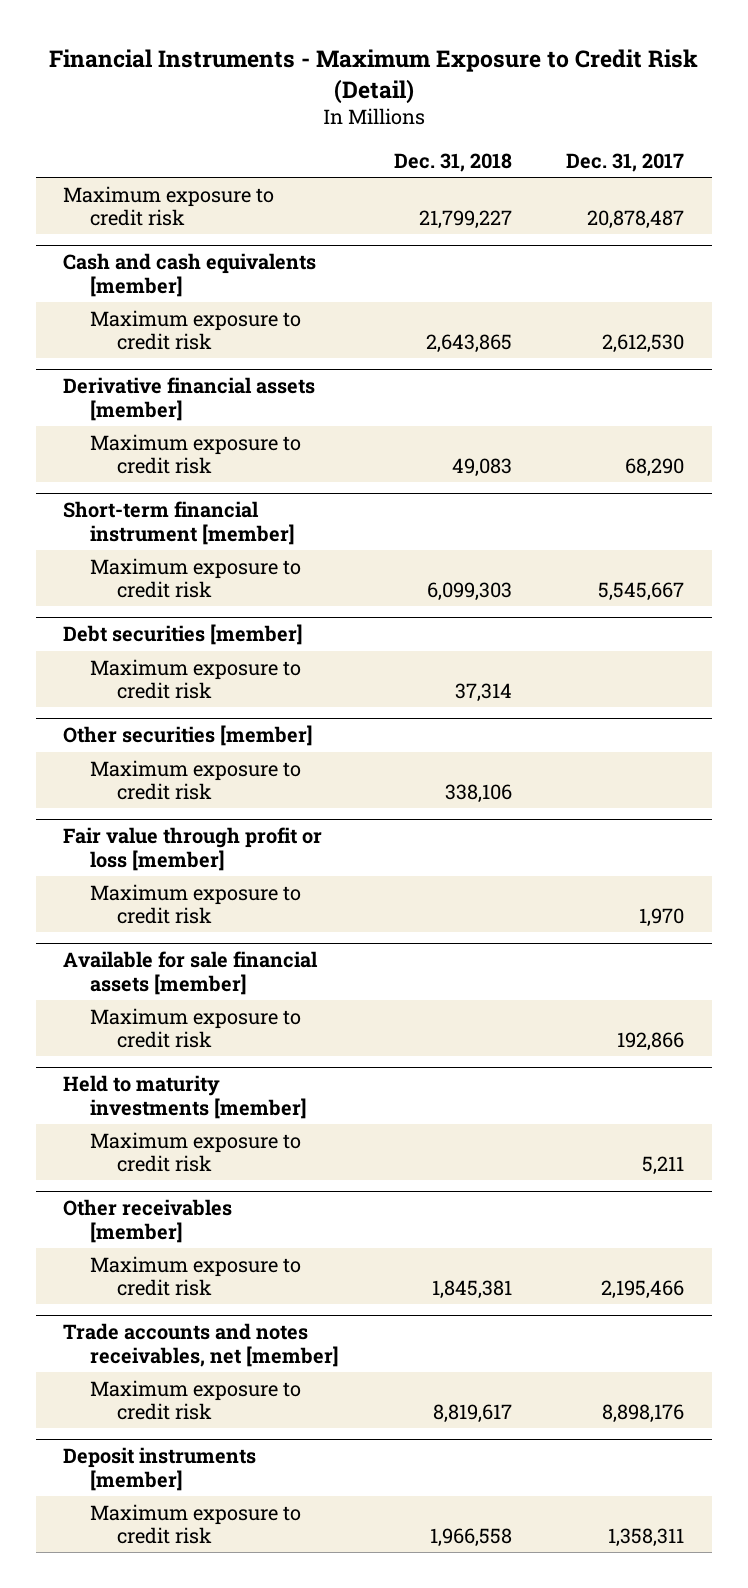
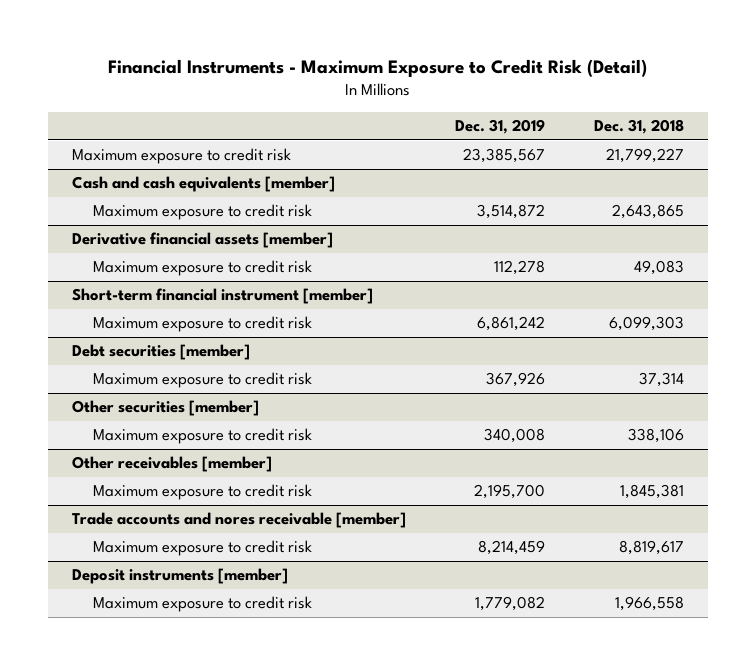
- | Dec. 31, 2018 | Dec. 31, 2017
+ | Dec. 31, 2019 | Dec. 31, 2018
- Fair value through profit or loss [member]
- Maximum exposure to credit risk | | 1,970
- Available for sale financial assets [member]
- Maximum exposure to credit risk | | 192,866
- Held to maturity investments [member]
- Maximum exposure to credit risk | | 5,211
- Trade accounts and notes receivables, net [member]
+ Trade accounts and nores receivable [member]

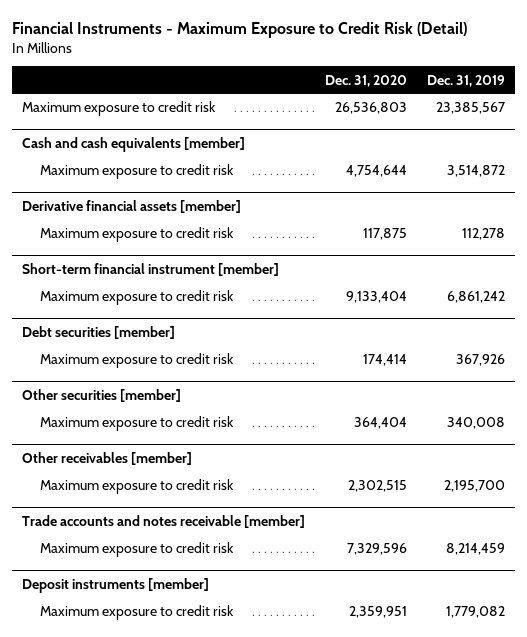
- | Dec. 31, 2019 | Dec. 31, 2018
+ | Dec. 31, 2020 | Dec. 31, 2019
- Trade accounts and nores receivable [member]
+ Trade accounts and notes receivable [member]

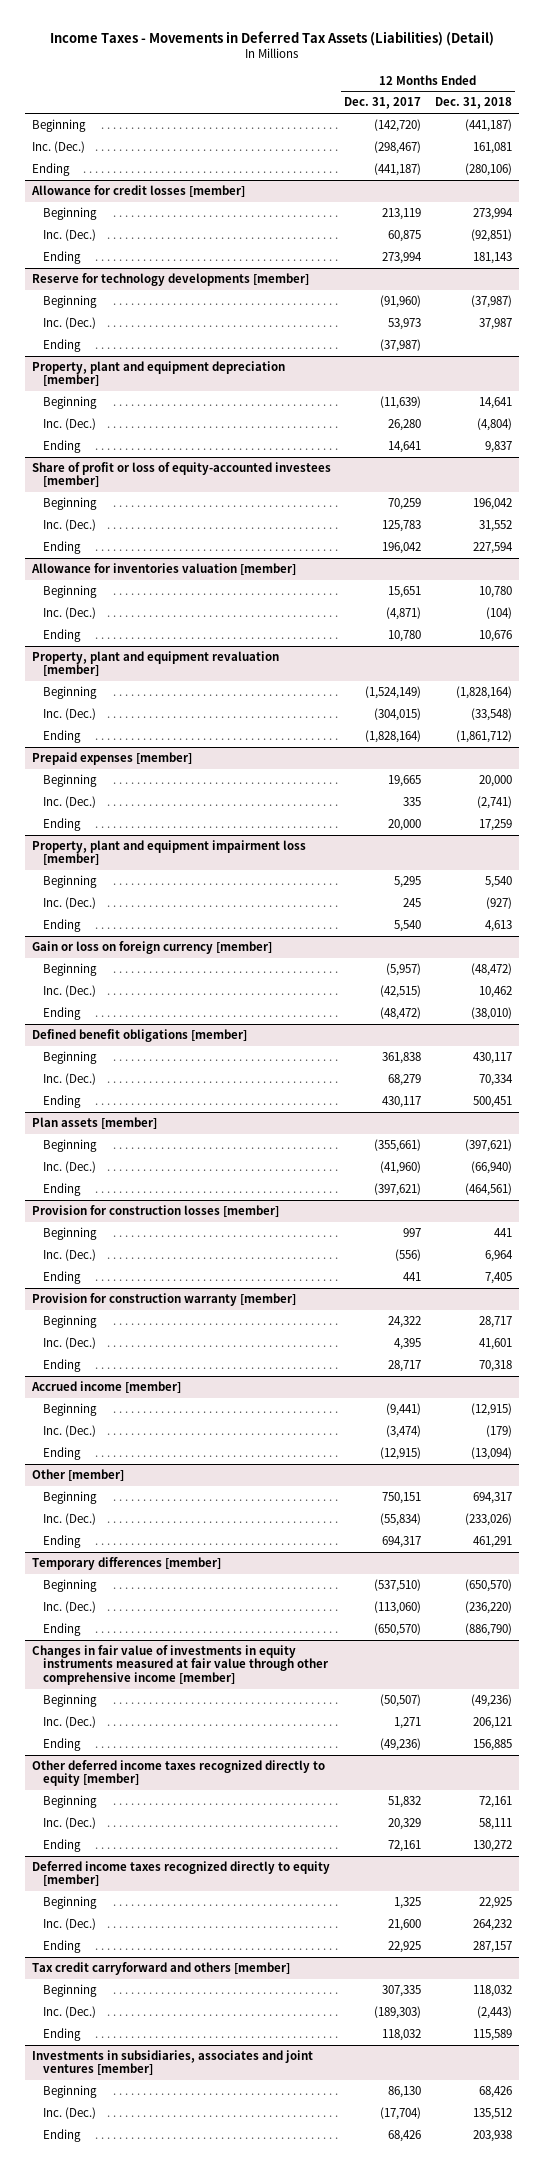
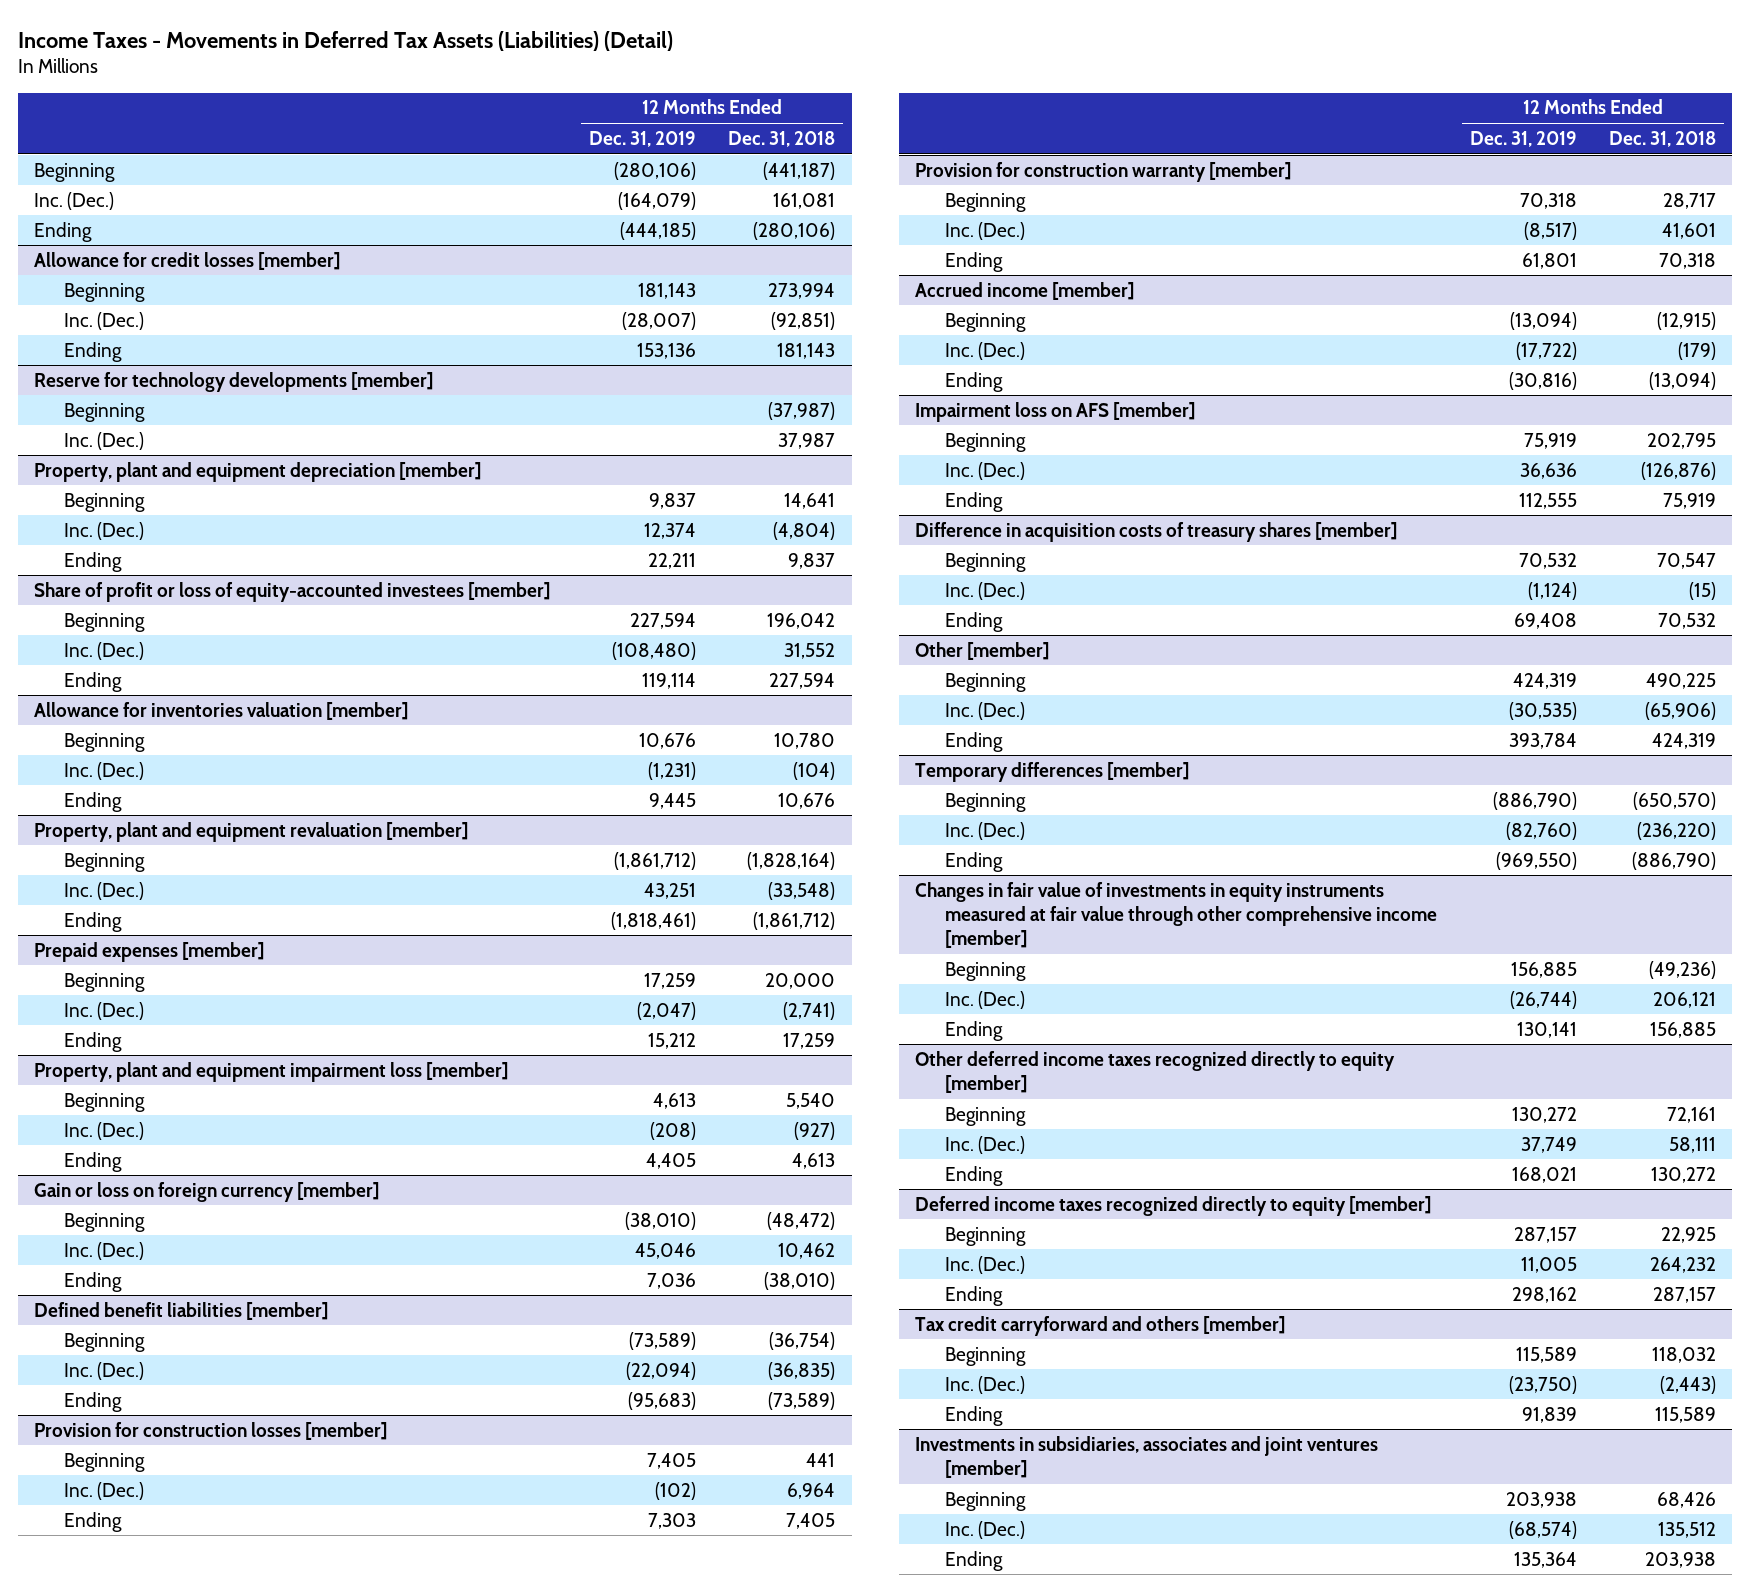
- | 12 Months Ended Dec. 31, 2017 | 12 Months Ended Dec. 31, 2018
+ | 12 Months Ended Dec. 31, 2019 | 12 Months Ended Dec. 31, 2018
@ Reserve for technology developments [member]
- Ending | (37,987) |
- Defined benefit obligations [member]
- Beginning | 361,838 | 430,117
- Inc. (Dec.) | 68,279 | 70,334
- Ending | 430,117 | 500,451
- Plan assets [member]
- Beginning | (355,661) | (397,621)
- Inc. (Dec.) | (41,960) | (66,940)
- Ending | (397,621) | (464,561)
+ Defined benefit liabilities [member]
+ Beginning | (73,589) | (36,754)
+ Inc. (Dec.) | (22,094) | (36,835)
+ Ending | (95,683) | (73,589)
+ Impairment loss on AFS [member]
+ Beginning | 75,919 | 202,795
+ Inc. (Dec.) | 36,636 | (126,876)
+ Ending | 112,555 | 75,919
+ Difference in acquisition costs of treasury shares [member]
+ Beginning | 70,532 | 70,547
+ Inc. (Dec.) | (1,124) | (15)
+ Ending | 69,408 | 70,532
@ Other [member]
- Beginning | 750,151 | 694,317
- Inc. (Dec.) | (55,834) | (233,026)
- Ending | 694,317 | 461,291
+ Beginning | 424,319 | 490,225
+ Inc. (Dec.) | (30,535) | (65,906)
+ Ending | 393,784 | 424,319

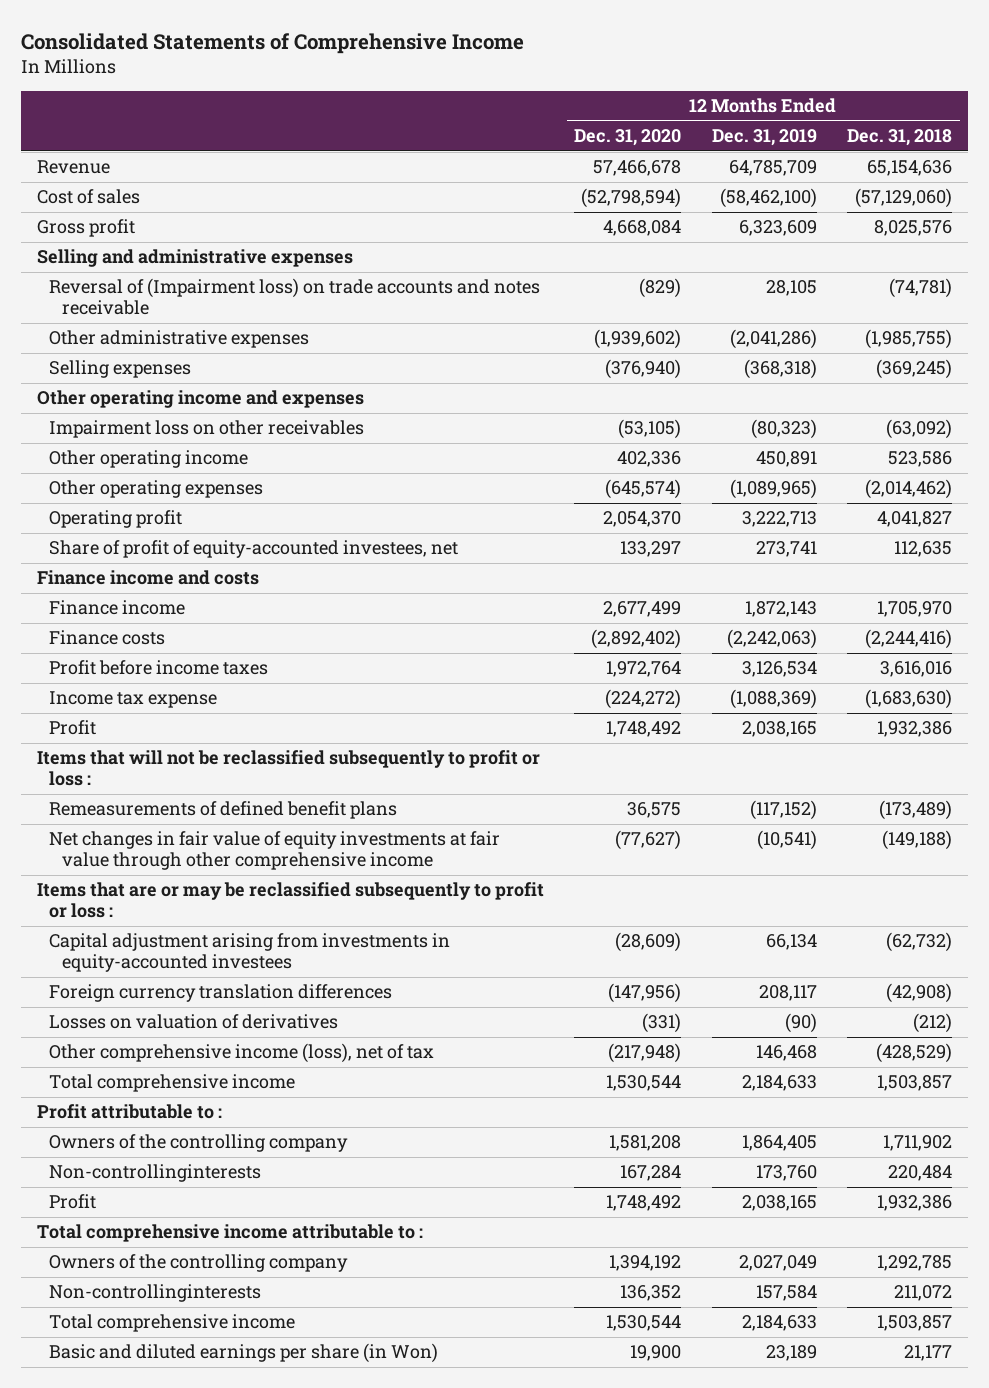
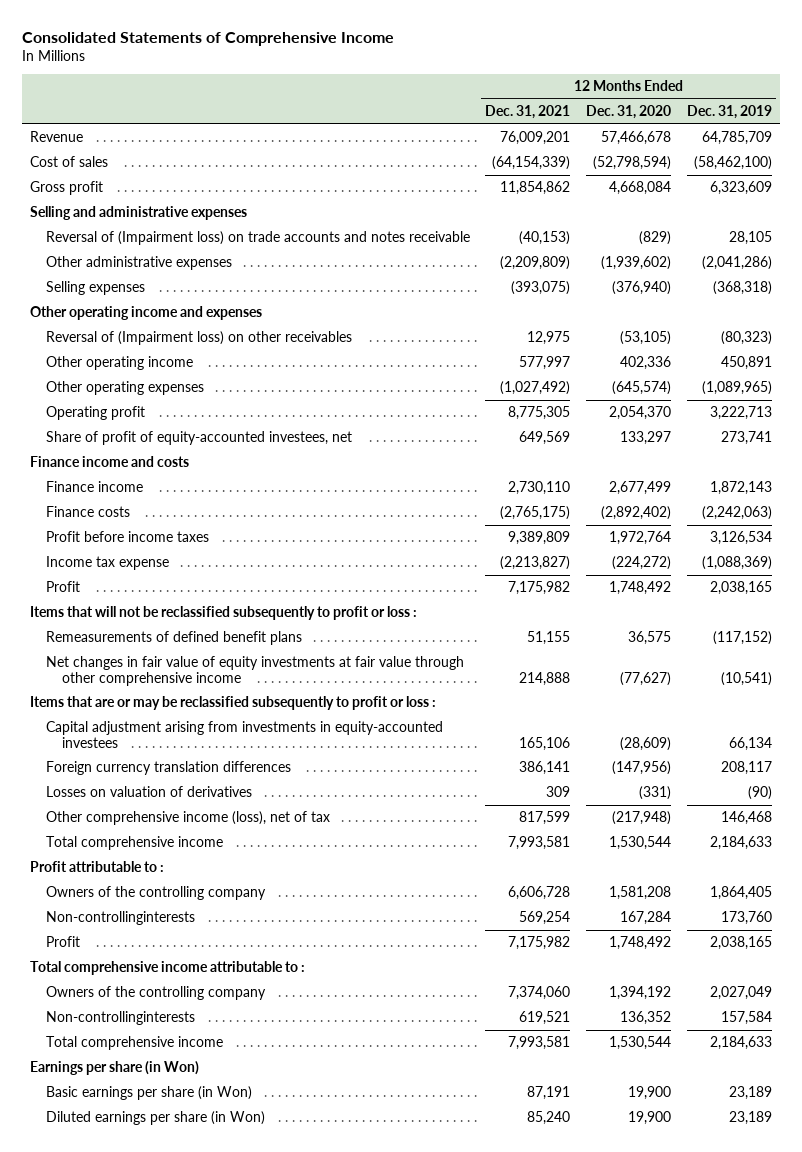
- | 12 Months Ended Dec. 31, 2020 | 12 Months Ended Dec. 31, 2019 | 12 Months Ended Dec. 31, 2018
+ | 12 Months Ended Dec. 31, 2021 | 12 Months Ended Dec. 31, 2020 | 12 Months Ended Dec. 31, 2019
- Impairment loss on other receivables | (53,105) | (80,323) | (63,092)
+ Reversal of (Impairment loss) on other receivables | 12,975 | (53,105) | (80,323)
- Basic and diluted earnings per share (in Won) | 19,900 | 23,189 | 21,177
+ Earnings per share (in Won)
+ Basic earnings per share (in Won) | 87,191 | 19,900 | 23,189
+ Diluted earnings per share (in Won) | 85,240 | 19,900 | 23,189

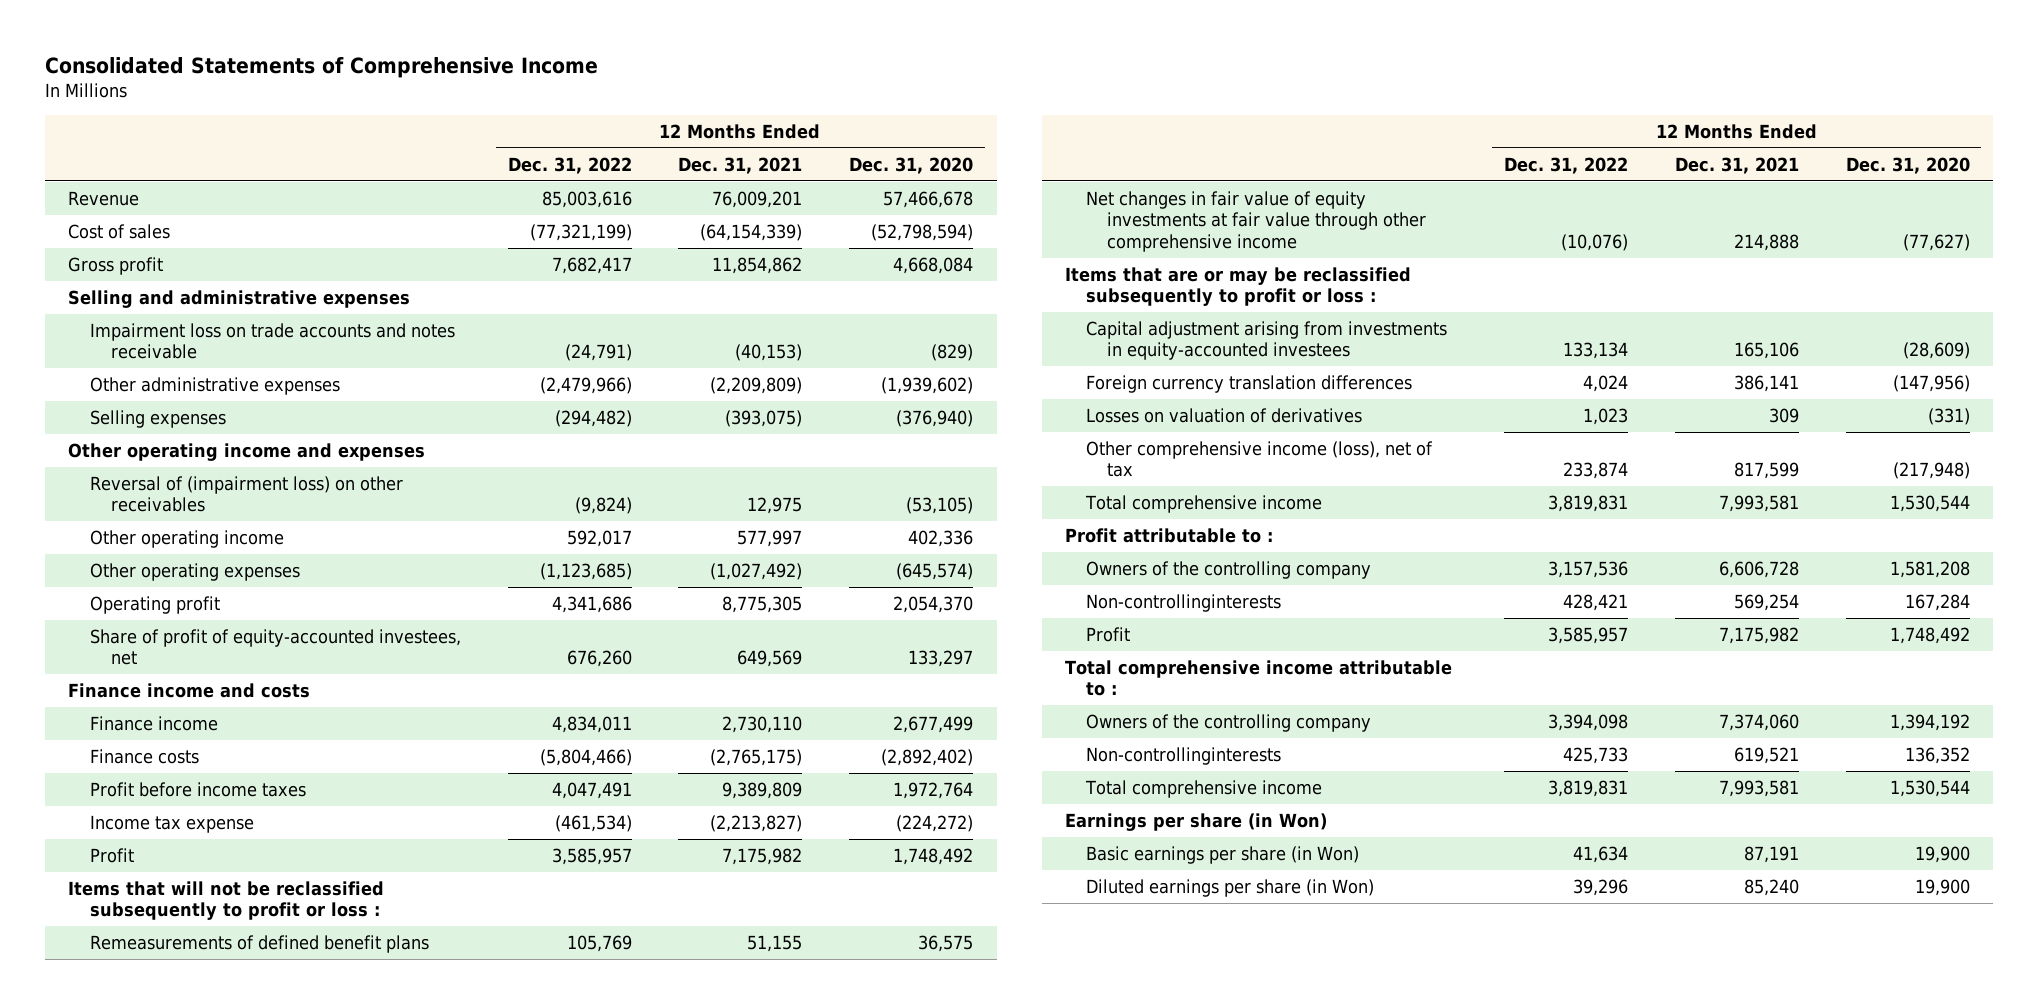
- | 12 Months Ended Dec. 31, 2021 | 12 Months Ended Dec. 31, 2020 | 12 Months Ended Dec. 31, 2019
+ | 12 Months Ended Dec. 31, 2022 | 12 Months Ended Dec. 31, 2021 | 12 Months Ended Dec. 31, 2020
- Reversal of (Impairment loss) on trade accounts and notes receivable | (40,153) | (829) | 28,105
+ Impairment loss on trade accounts and notes receivable | (24,791) | (40,153) | (829)
- Reversal of (Impairment loss) on other receivables | 12,975 | (53,105) | (80,323)
+ Reversal of (impairment loss) on other receivables | (9,824) | 12,975 | (53,105)

